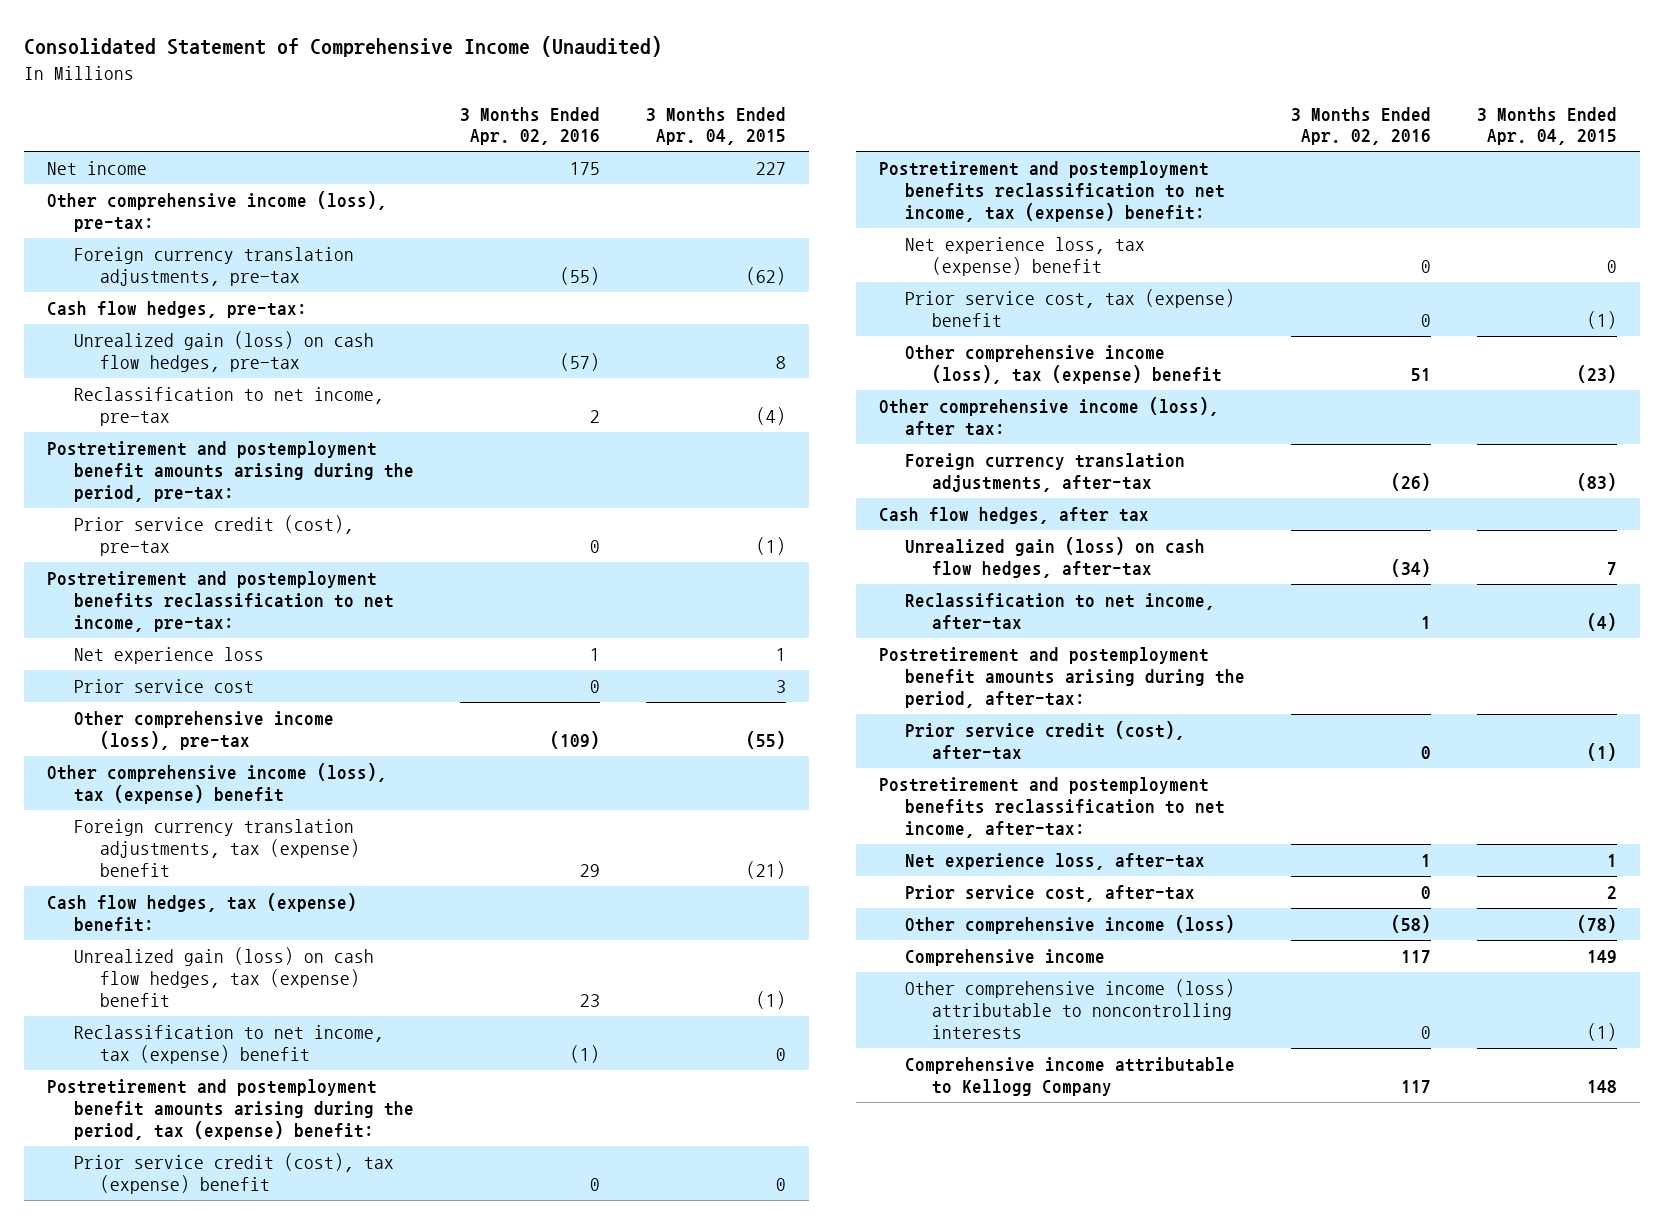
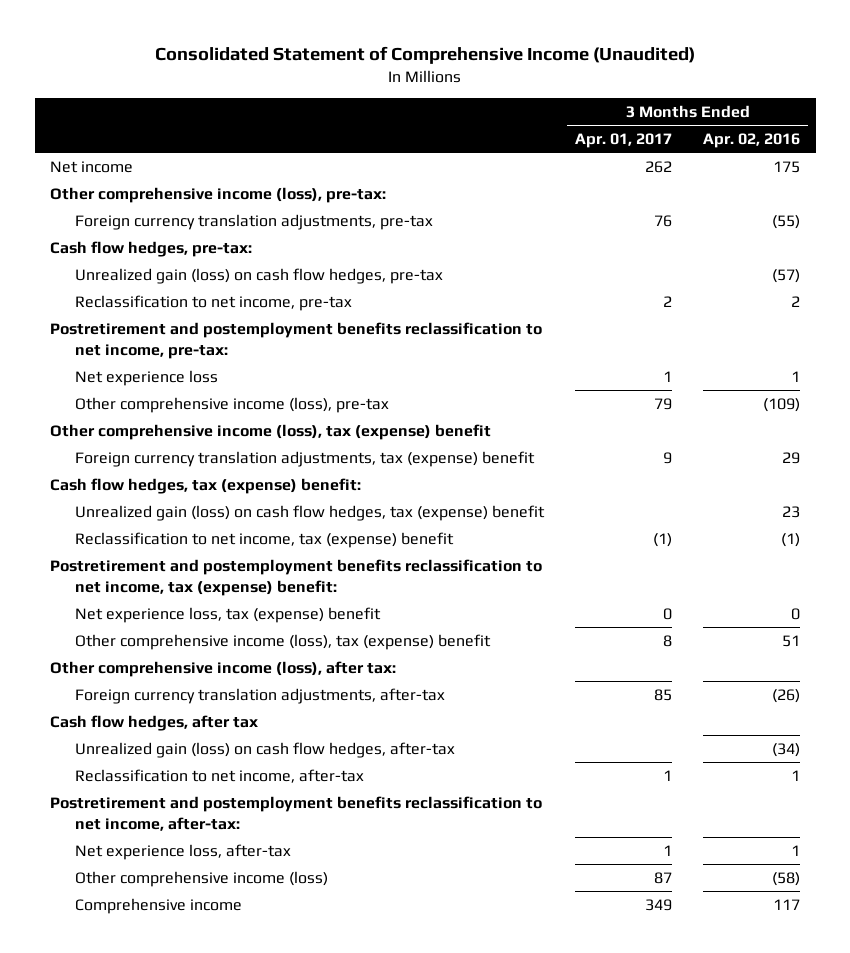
- | 3 Months Ended Apr. 02, 2016 | 3 Months Ended Apr. 04, 2015
+ | 3 Months Ended Apr. 01, 2017 | 3 Months Ended Apr. 02, 2016
- Postretirement and postemployment benefit amounts arising during the period, pre-tax:
- Prior service credit (cost), pre-tax | 0 | (1)
- Prior service cost | 0 | 3
- Postretirement and postemployment benefit amounts arising during the period, tax (expense) benefit:
- Prior service credit (cost), tax (expense) benefit | 0 | 0
- Prior service cost, tax (expense) benefit | 0 | (1)
- Postretirement and postemployment benefit amounts arising during the period, after-tax:
- Prior service credit (cost), after-tax | 0 | (1)
- Prior service cost, after-tax | 0 | 2
- Other comprehensive income (loss) attributable to noncontrolling interests | 0 | (1)
- Comprehensive income attributable to Kellogg Company | 117 | 148

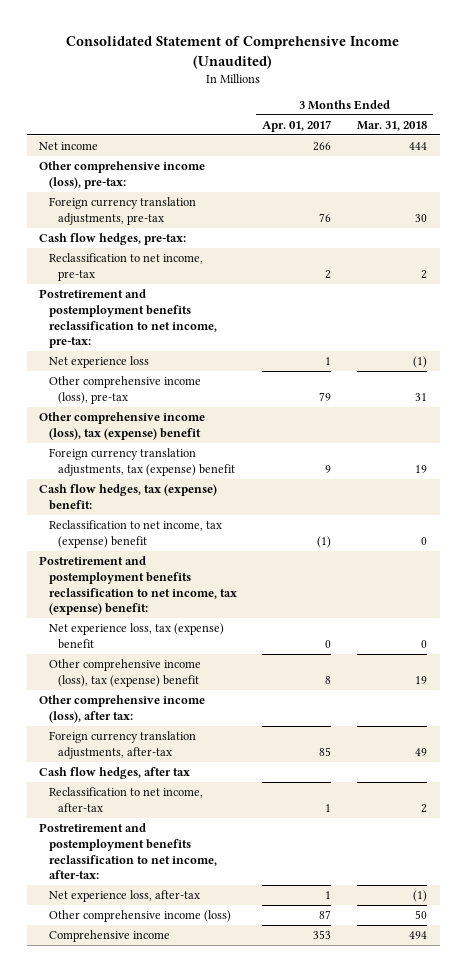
- | 3 Months Ended Apr. 01, 2017 | 3 Months Ended Apr. 02, 2016
+ | 3 Months Ended Apr. 01, 2017 | 3 Months Ended Mar. 31, 2018
- Net income | 262 | 175
+ Net income | 266 | 444
- Unrealized gain (loss) on cash flow hedges, pre-tax | | (57)
- Unrealized gain (loss) on cash flow hedges, tax (expense) benefit | | 23
- Unrealized gain (loss) on cash flow hedges, after-tax | | (34)
- Comprehensive income | 349 | 117
+ Comprehensive income | 353 | 494

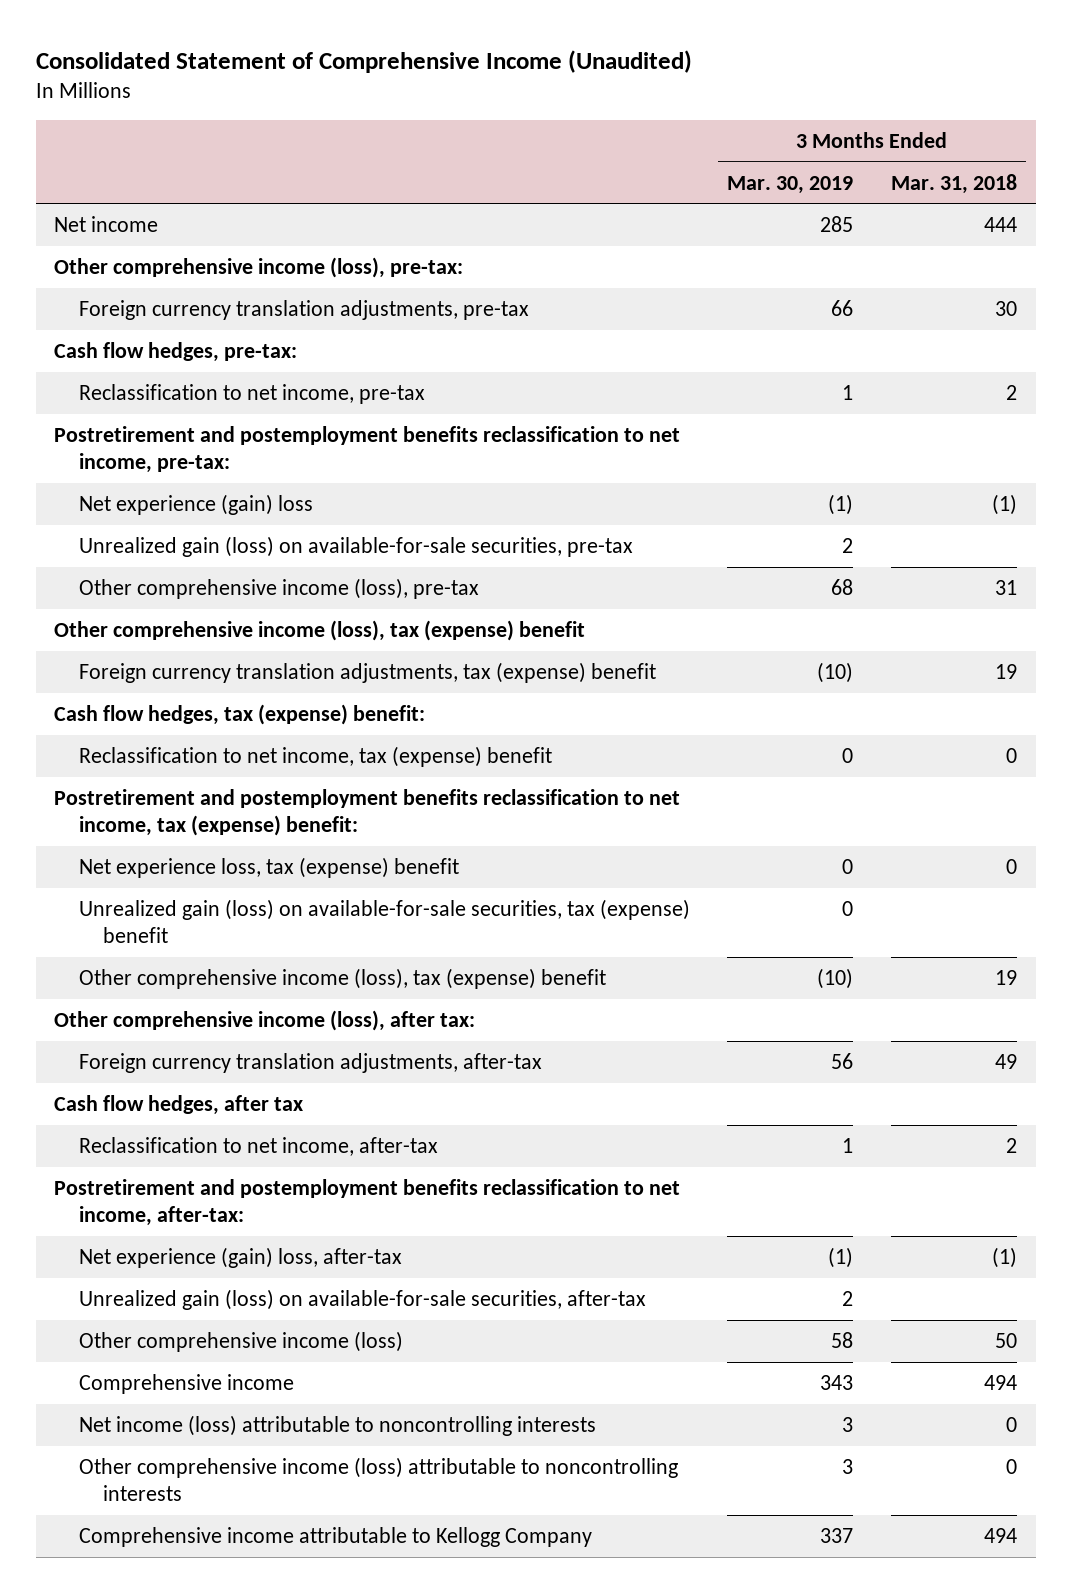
- | 3 Months Ended Apr. 01, 2017 | 3 Months Ended Mar. 31, 2018
+ | 3 Months Ended Mar. 30, 2019 | 3 Months Ended Mar. 31, 2018
- Net experience loss | 1 | (1)
+ Net experience (gain) loss | (1) | (1)
+ Unrealized gain (loss) on available-for-sale securities, pre-tax | 2 |
+ Unrealized gain (loss) on available-for-sale securities, tax (expense) benefit | 0 |
- Net experience loss, after-tax | 1 | (1)
+ Net experience (gain) loss, after-tax | (1) | (1)
+ Unrealized gain (loss) on available-for-sale securities, after-tax | 2 |
+ Net income (loss) attributable to noncontrolling interests | 3 | 0
+ Other comprehensive income (loss) attributable to noncontrolling interests | 3 | 0
+ Comprehensive income attributable to Kellogg Company | 337 | 494

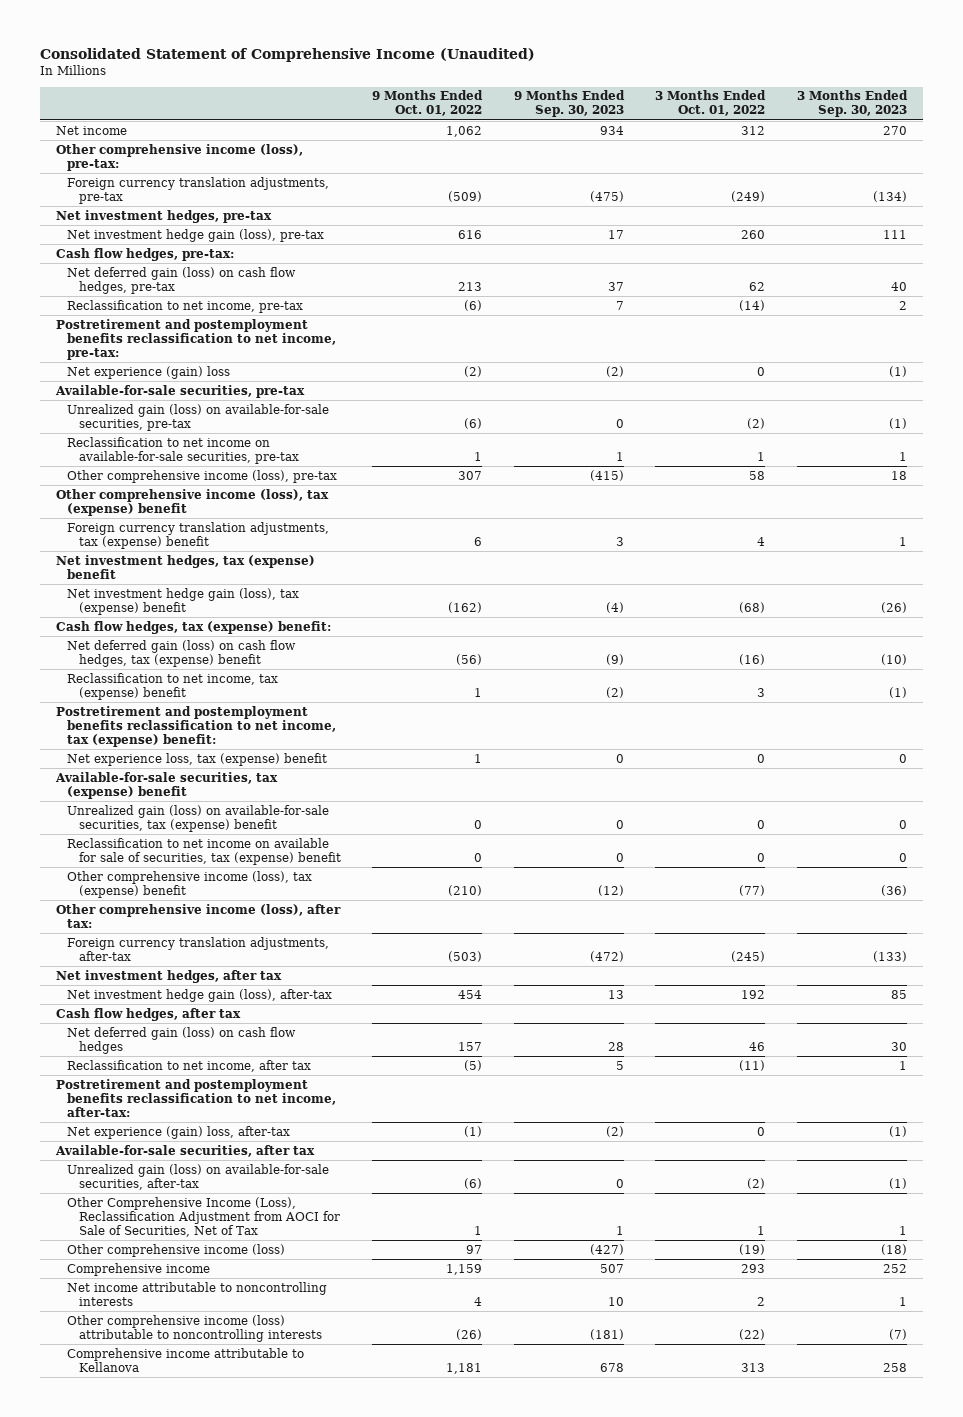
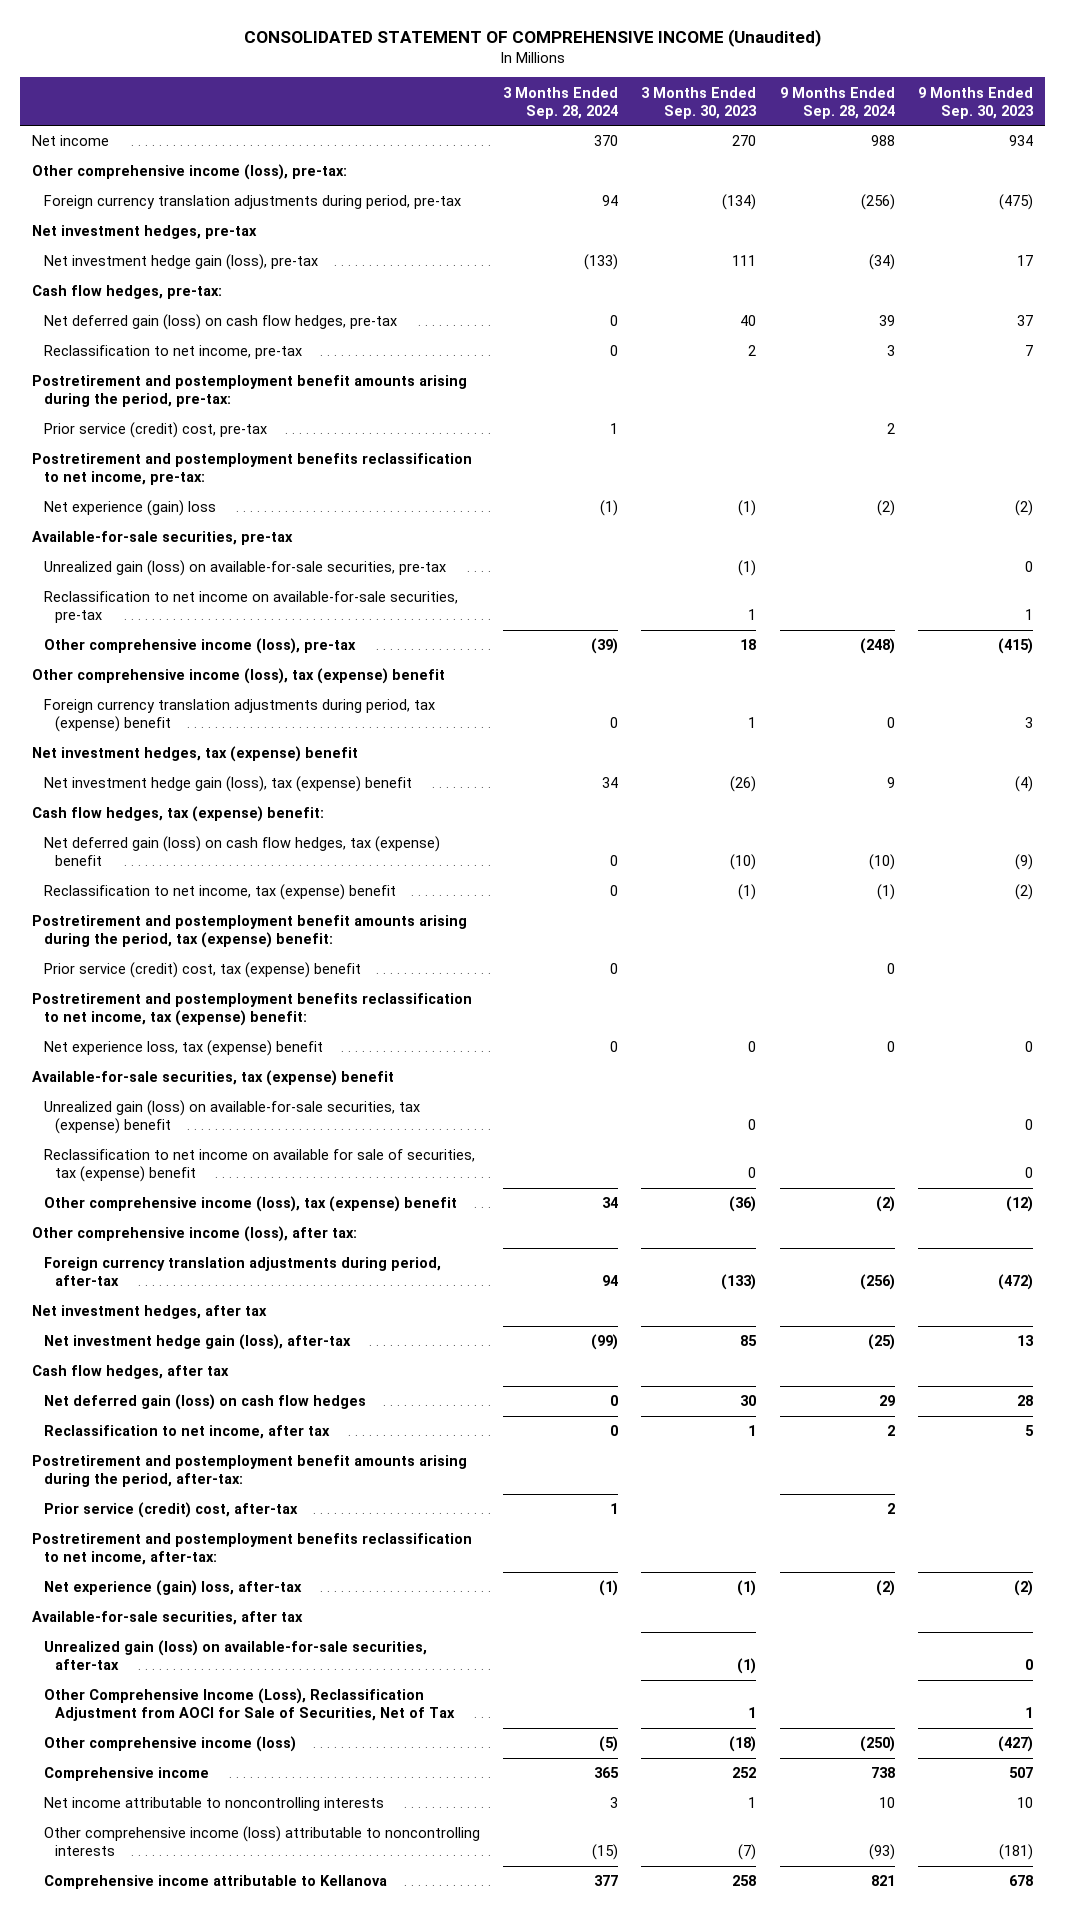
- Consolidated Statement of Comprehensive Income (Unaudited)
+ CONSOLIDATED STATEMENT OF COMPREHENSIVE INCOME (Unaudited)
- | 9 Months Ended Oct. 01, 2022 | 9 Months Ended Sep. 30, 2023 | 3 Months Ended Oct. 01, 2022 | 3 Months Ended Sep. 30, 2023
+ | 3 Months Ended Sep. 28, 2024 | 3 Months Ended Sep. 30, 2023 | 9 Months Ended Sep. 28, 2024 | 9 Months Ended Sep. 30, 2023
- Foreign currency translation adjustments, pre-tax | (509) | (475) | (249) | (134)
+ Foreign currency translation adjustments during period, pre-tax | 94 | (134) | (256) | (475)
+ Postretirement and postemployment benefit amounts arising during the period, pre-tax:
+ Prior service (credit) cost, pre-tax | 1 | | 2 |
- Foreign currency translation adjustments, tax (expense) benefit | 6 | 3 | 4 | 1
+ Foreign currency translation adjustments during period, tax (expense) benefit | 0 | 1 | 0 | 3
+ Postretirement and postemployment benefit amounts arising during the period, tax (expense) benefit:
+ Prior service (credit) cost, tax (expense) benefit | 0 | | 0 |
- Foreign currency translation adjustments, after-tax | (503) | (472) | (245) | (133)
+ Foreign currency translation adjustments during period, after-tax | 94 | (133) | (256) | (472)
+ Postretirement and postemployment benefit amounts arising during the period, after-tax:
+ Prior service (credit) cost, after-tax | 1 | | 2 |

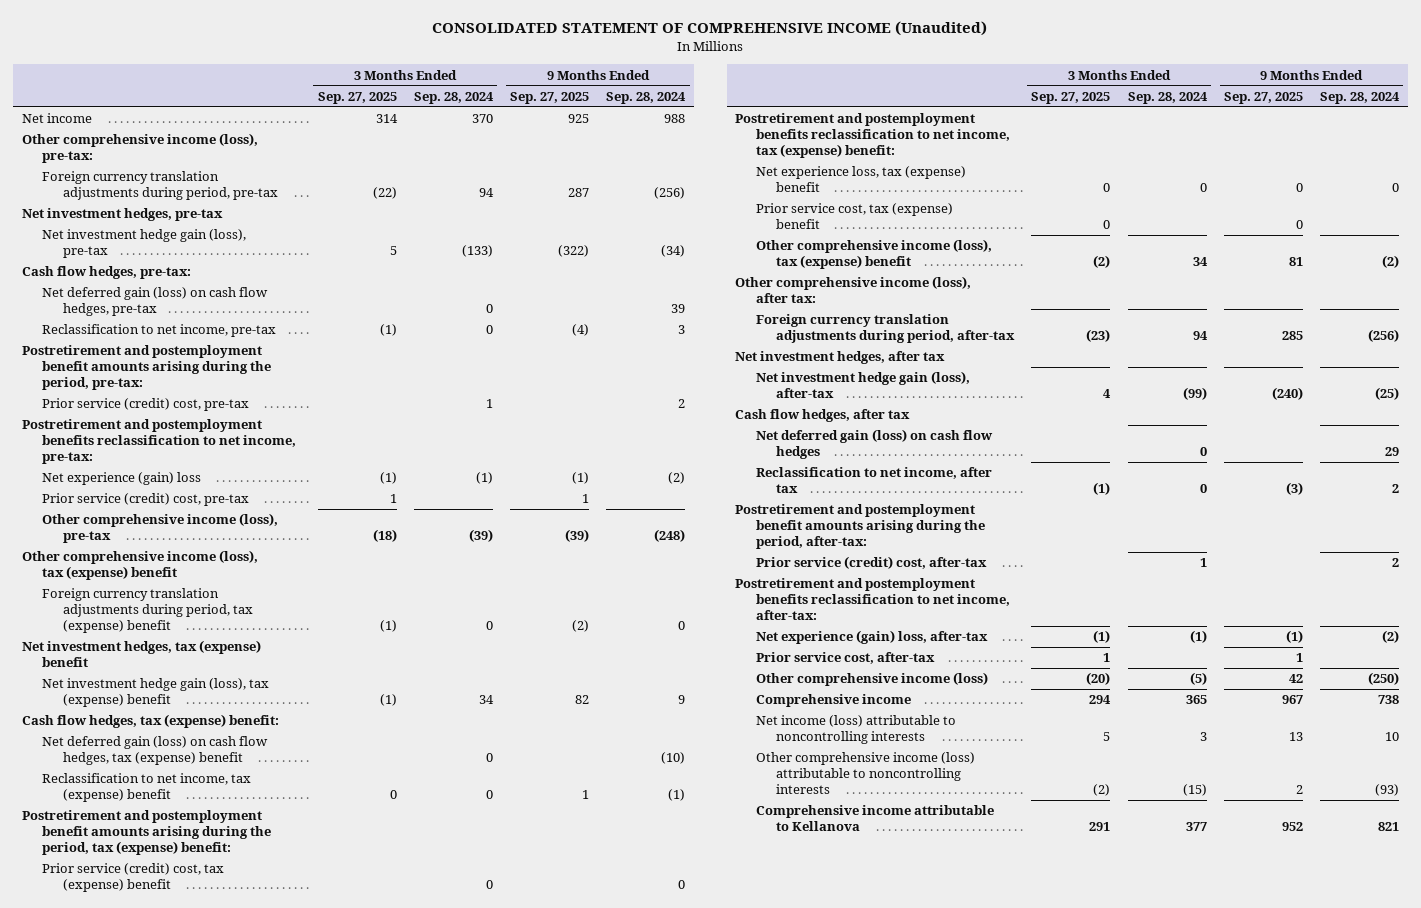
- | 3 Months Ended Sep. 28, 2024 | 3 Months Ended Sep. 30, 2023 | 9 Months Ended Sep. 28, 2024 | 9 Months Ended Sep. 30, 2023
+ | 3 Months Ended Sep. 27, 2025 | 3 Months Ended Sep. 28, 2024 | 9 Months Ended Sep. 27, 2025 | 9 Months Ended Sep. 28, 2024
- Available-for-sale securities, pre-tax
- Unrealized gain (loss) on available-for-sale securities, pre-tax | | (1) | | 0
- Reclassification to net income on available-for-sale securities, pre-tax | | 1 | | 1
+ Prior service (credit) cost, pre-tax | 1 | | 1 |
- Available-for-sale securities, tax (expense) benefit
- Unrealized gain (loss) on available-for-sale securities, tax (expense) benefit | | 0 | | 0
- Reclassification to net income on available for sale of securities, tax (expense) benefit | | 0 | | 0
+ Prior service cost, tax (expense) benefit | 0 | | 0 |
- Available-for-sale securities, after tax
- Unrealized gain (loss) on available-for-sale securities, after-tax | | (1) | | 0
- Other Comprehensive Income (Loss), Reclassification Adjustment from AOCI for Sale of Securities, Net of Tax | | 1 | | 1
+ Prior service cost, after-tax | 1 | | 1 |
- Net income attributable to noncontrolling interests | 3 | 1 | 10 | 10
+ Net income (loss) attributable to noncontrolling interests | 5 | 3 | 13 | 10

